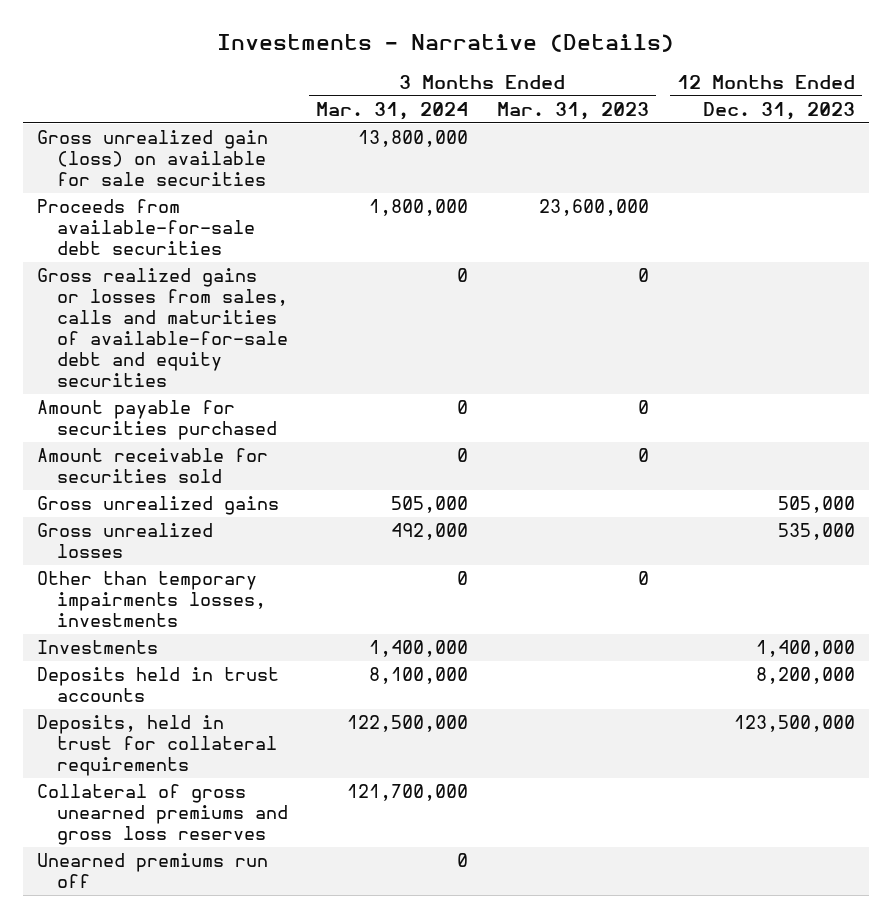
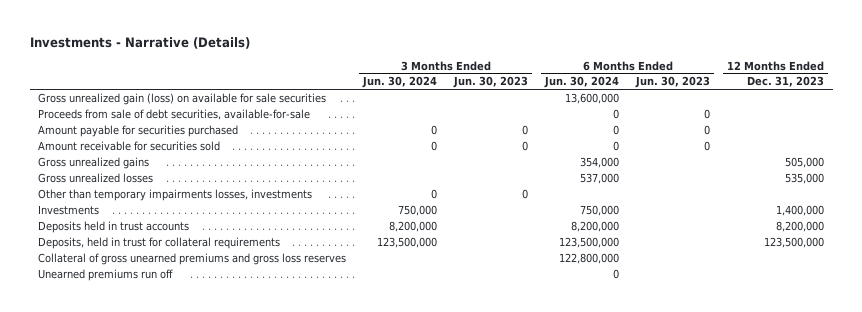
- | 3 Months Ended Mar. 31, 2024 | 3 Months Ended Mar. 31, 2023 | 12 Months Ended Dec. 31, 2023
+ | 3 Months Ended Jun. 30, 2024 | 3 Months Ended Jun. 30, 2023 | 6 Months Ended Jun. 30, 2024 | 6 Months Ended Jun. 30, 2023 | 12 Months Ended Dec. 31, 2023
- Proceeds from available-for-sale debt securities | 1,800,000 | 23,600,000 |
- Gross realized gains or losses from sales, calls and maturities of available-for-sale debt and equity securities | 0 | 0 |
+ Proceeds from sale of debt securities, available-for-sale | | | 0 | 0 |

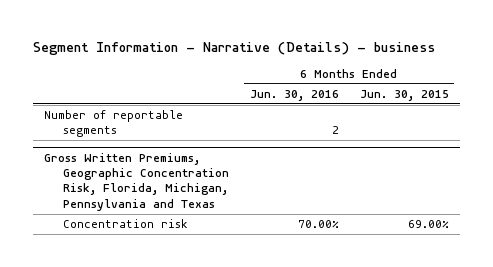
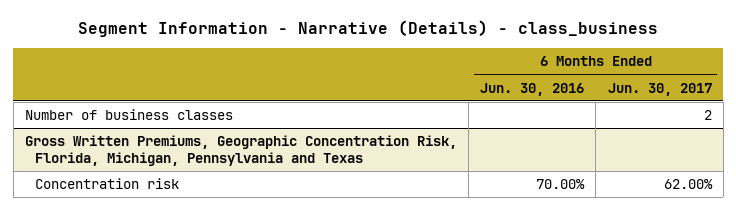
- Segment Information - Narrative (Details) - business
+ Segment Information - Narrative (Details) - class_business
- | 6 Months Ended Jun. 30, 2016 | 6 Months Ended Jun. 30, 2015
+ | 6 Months Ended Jun. 30, 2016 | 6 Months Ended Jun. 30, 2017
- Number of reportable segments | 2 |
+ Number of business classes | | 2

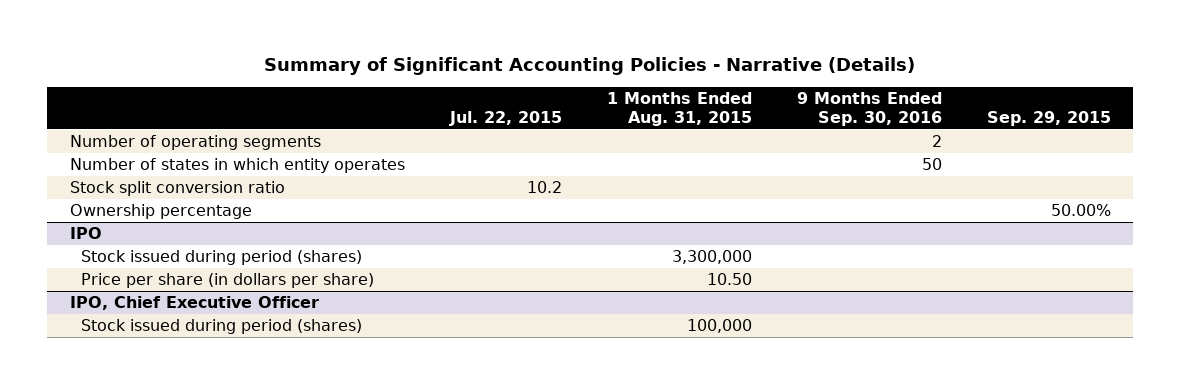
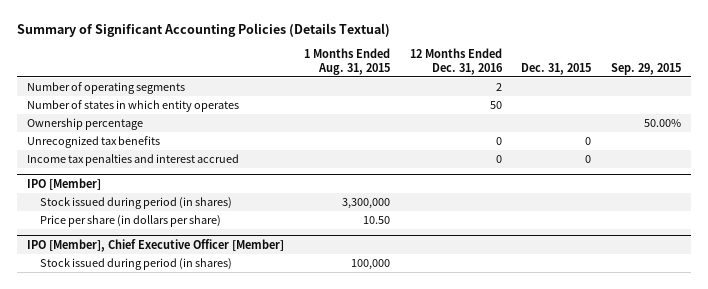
- Summary of Significant Accounting Policies - Narrative (Details)
+ Summary of Significant Accounting Policies (Details Textual)
- | Jul. 22, 2015 | 1 Months Ended Aug. 31, 2015 | 9 Months Ended Sep. 30, 2016 | Sep. 29, 2015
+ | 1 Months Ended Aug. 31, 2015 | 12 Months Ended Dec. 31, 2016 | Dec. 31, 2015 | Sep. 29, 2015
- Stock split conversion ratio | 10.2 | | |
- IPO
- Stock issued during period (shares) | | 3,300,000 | |
+ Unrecognized tax benefits | | 0 | 0 |
+ Income tax penalties and interest accrued | | 0 | 0 |
+ IPO [Member]
+ Stock issued during period (in shares) | 3,300,000 | | |
- IPO, Chief Executive Officer
- Stock issued during period (shares) | | 100,000 | |
+ IPO [Member], Chief Executive Officer [Member]
+ Stock issued during period (in shares) | 100,000 | | |

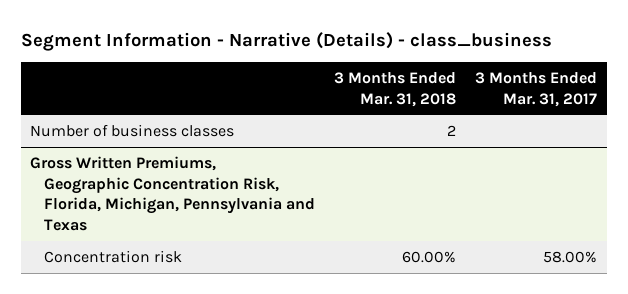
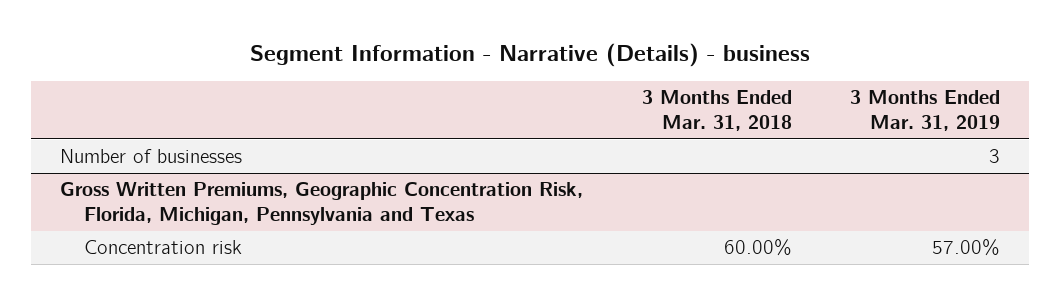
- Segment Information - Narrative (Details) - class_business
+ Segment Information - Narrative (Details) - business
- | 3 Months Ended Mar. 31, 2018 | 3 Months Ended Mar. 31, 2017
+ | 3 Months Ended Mar. 31, 2018 | 3 Months Ended Mar. 31, 2019
- Number of business classes | 2 |
+ Number of businesses | | 3

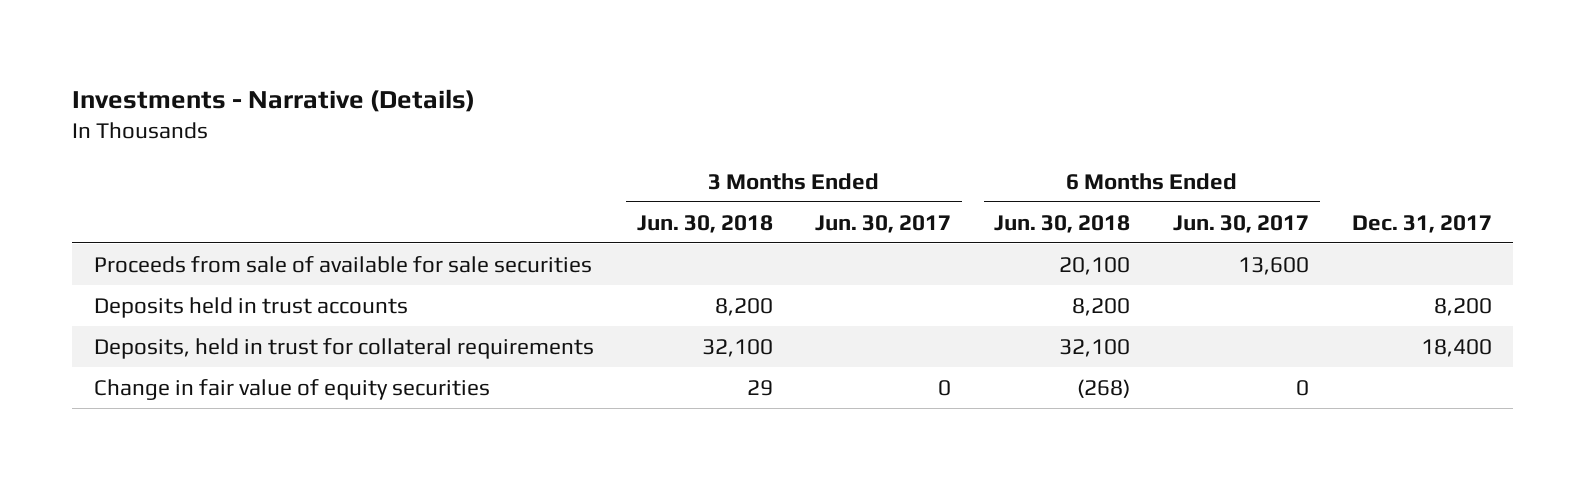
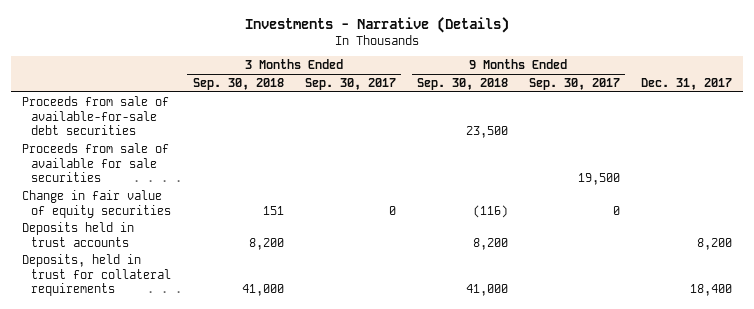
- | 3 Months Ended Jun. 30, 2018 | 3 Months Ended Jun. 30, 2017 | 6 Months Ended Jun. 30, 2018 | 6 Months Ended Jun. 30, 2017 | Dec. 31, 2017
+ | 3 Months Ended Sep. 30, 2018 | 3 Months Ended Sep. 30, 2017 | 9 Months Ended Sep. 30, 2018 | 9 Months Ended Sep. 30, 2017 | Dec. 31, 2017
+ Proceeds from sale of available-for-sale debt securities | | | 23,500 | |
moved up: Change in fair value of equity securities | 151 | 0 | (116) | 0 |

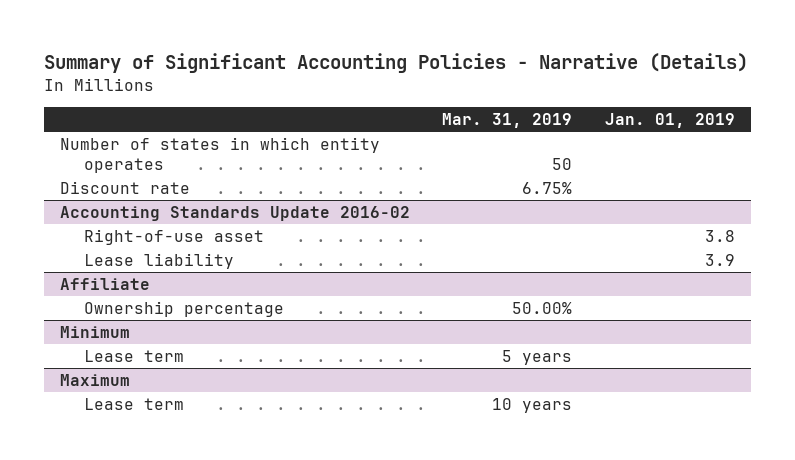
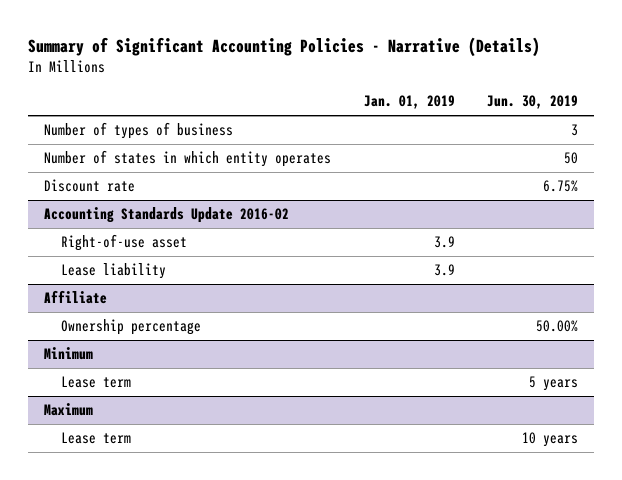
- | Mar. 31, 2019 | Jan. 01, 2019
+ | Jan. 01, 2019 | Jun. 30, 2019
+ Number of types of business | | 3
@ Accounting Standards Update 2016-02
- Right-of-use asset | | 3.8
+ Right-of-use asset | 3.9 |

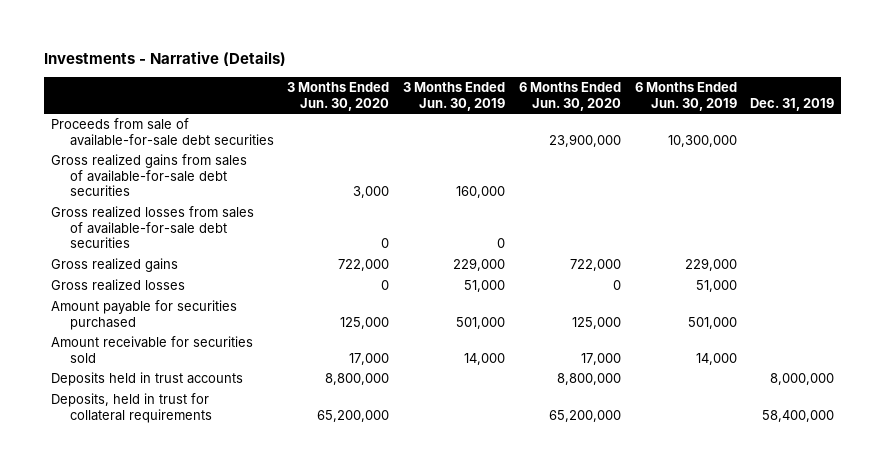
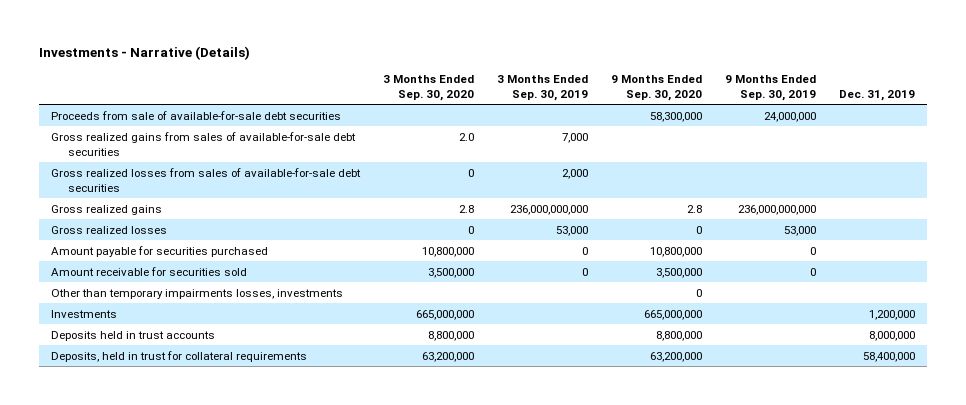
- | 3 Months Ended Jun. 30, 2020 | 3 Months Ended Jun. 30, 2019 | 6 Months Ended Jun. 30, 2020 | 6 Months Ended Jun. 30, 2019 | Dec. 31, 2019
+ | 3 Months Ended Sep. 30, 2020 | 3 Months Ended Sep. 30, 2019 | 9 Months Ended Sep. 30, 2020 | 9 Months Ended Sep. 30, 2019 | Dec. 31, 2019
+ Other than temporary impairments losses, investments | | | 0 | |
+ Investments | 665,000,000 | | 665,000,000 | | 1,200,000

